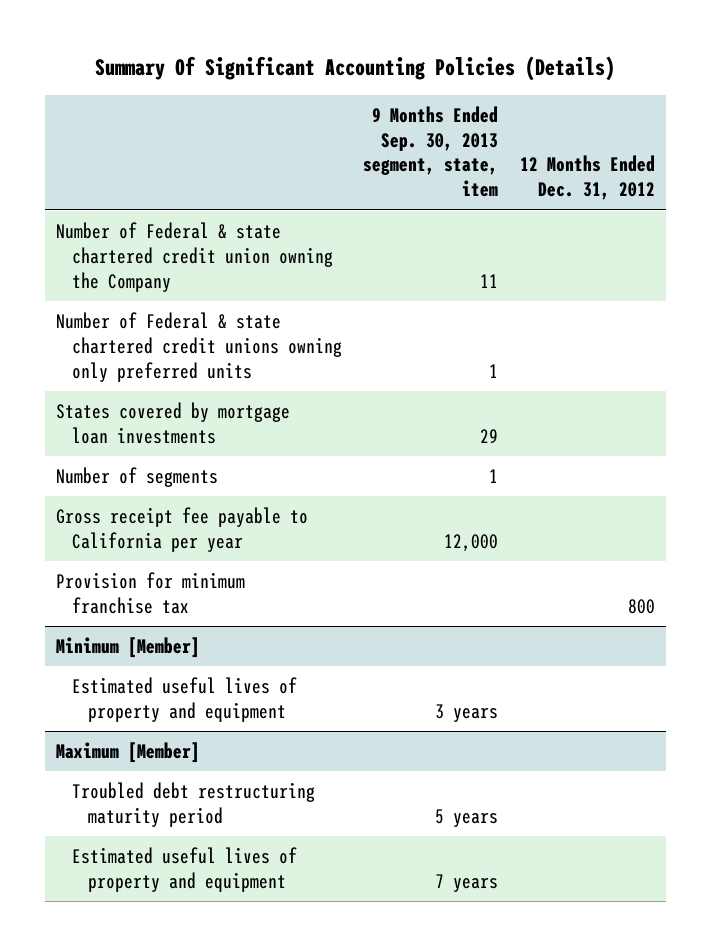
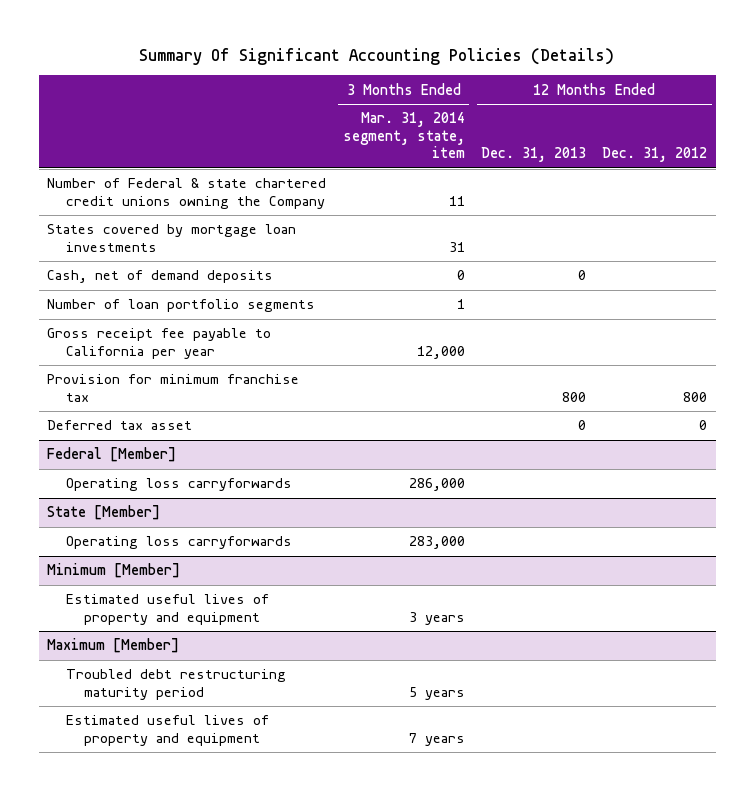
- | 9 Months Ended Sep. 30, 2013 segment, state, item | 12 Months Ended Dec. 31, 2012
+ | 3 Months Ended Mar. 31, 2014 segment, state, item | 12 Months Ended Dec. 31, 2013 | 12 Months Ended Dec. 31, 2012
- Number of Federal & state chartered credit union owning the Company | 11 |
- Number of Federal & state chartered credit unions owning only preferred units | 1 |
+ Number of Federal & state chartered credit unions owning the Company | 11 | |
- Number of segments | 1 |
+ Cash, net of demand deposits | 0 | 0 |
+ Number of loan portfolio segments | 1 | |
+ Deferred tax asset | | 0 | 0
+ Federal [Member]
+ Operating loss carryforwards | 286,000 | |
+ State [Member]
+ Operating loss carryforwards | 283,000 | |

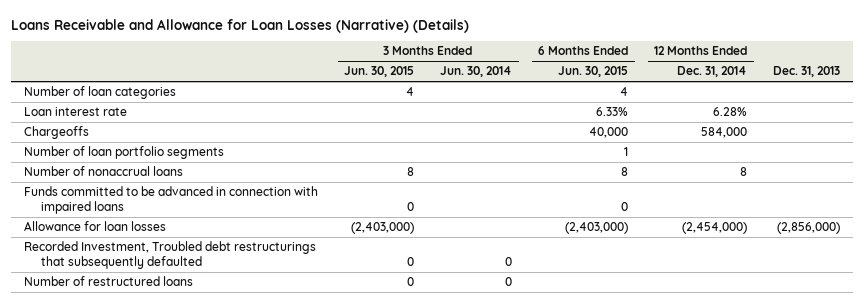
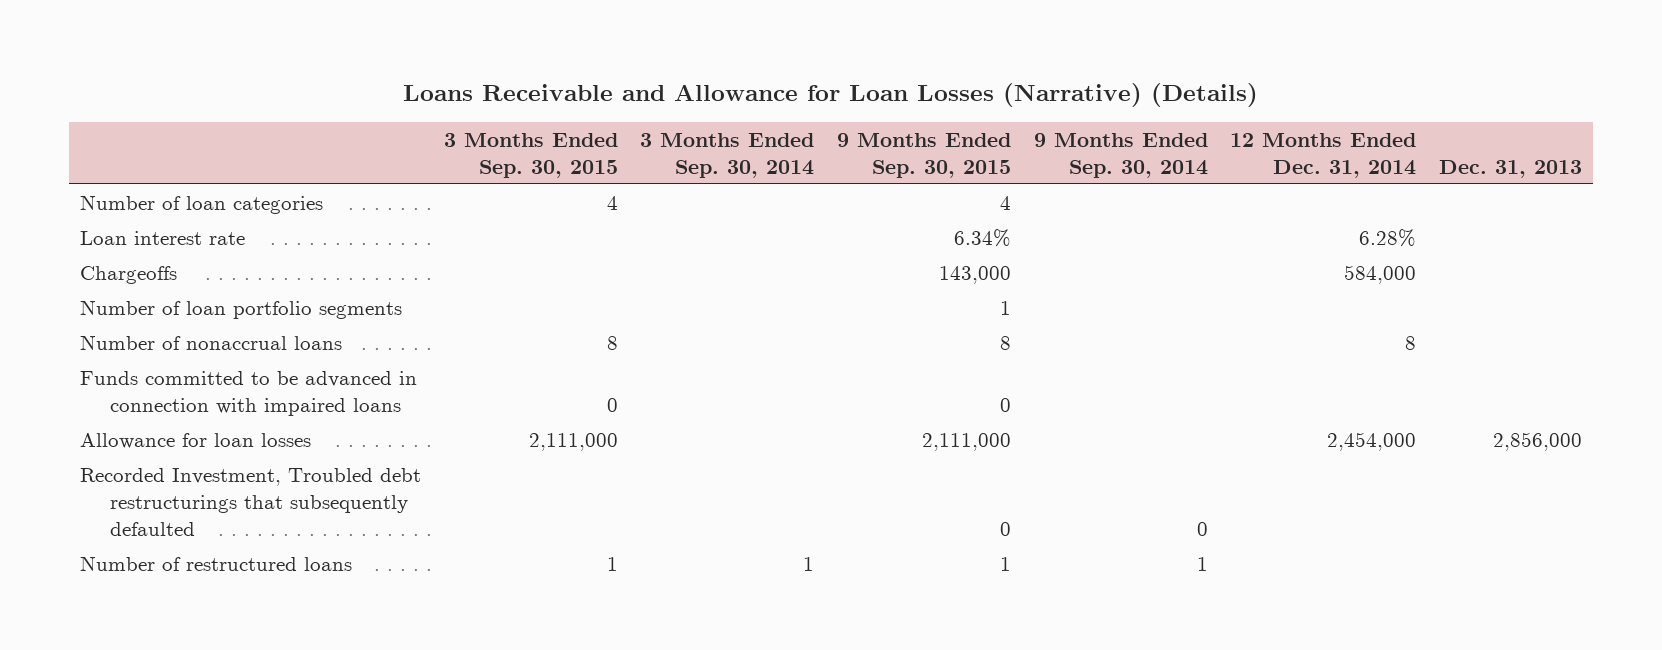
- | 3 Months Ended Jun. 30, 2015 | 3 Months Ended Jun. 30, 2014 | 6 Months Ended Jun. 30, 2015 | 12 Months Ended Dec. 31, 2014 | Dec. 31, 2013
+ | 3 Months Ended Sep. 30, 2015 | 3 Months Ended Sep. 30, 2014 | 9 Months Ended Sep. 30, 2015 | 9 Months Ended Sep. 30, 2014 | 12 Months Ended Dec. 31, 2014 | Dec. 31, 2013
- Allowance for loan losses | (2,403,000) | | (2,403,000) | (2,454,000) | (2,856,000)
+ Allowance for loan losses | 2,111,000 | | 2,111,000 | | 2,454,000 | 2,856,000

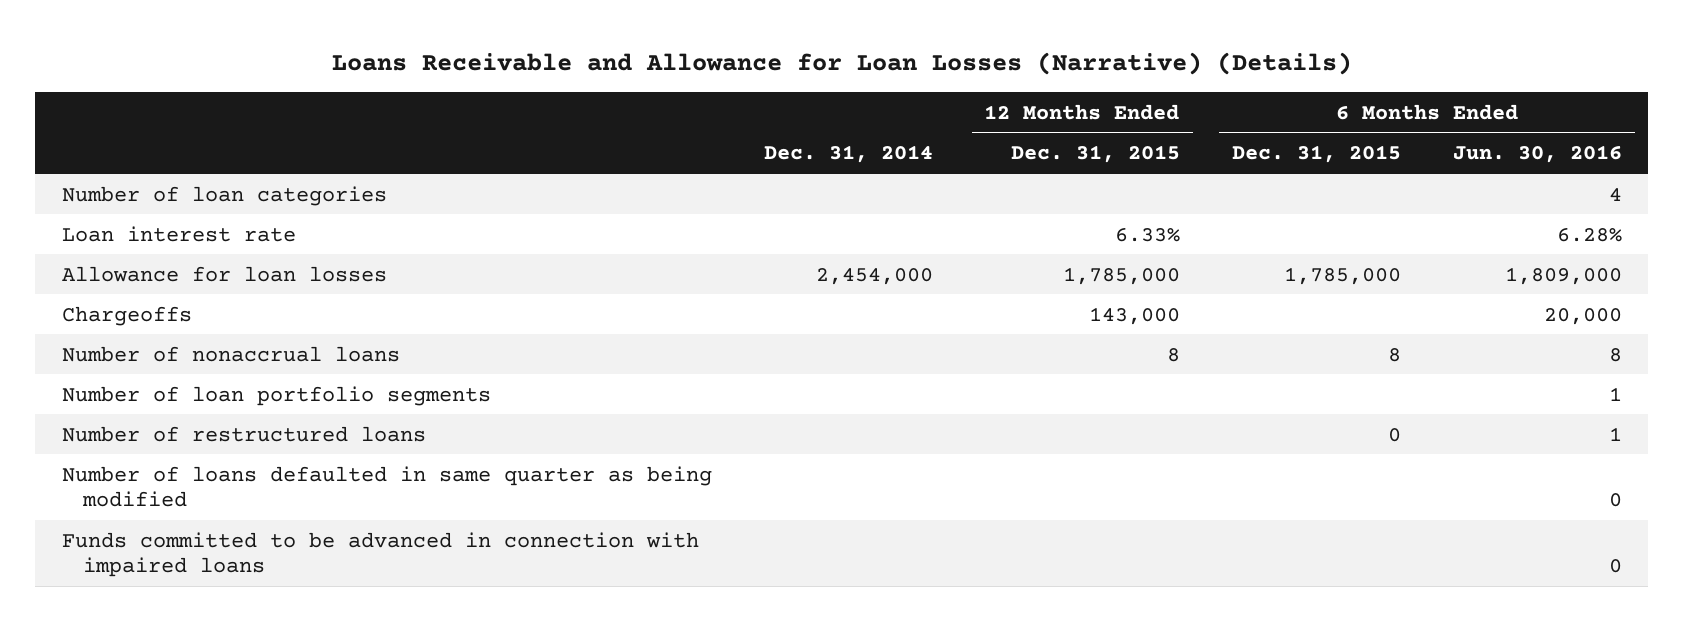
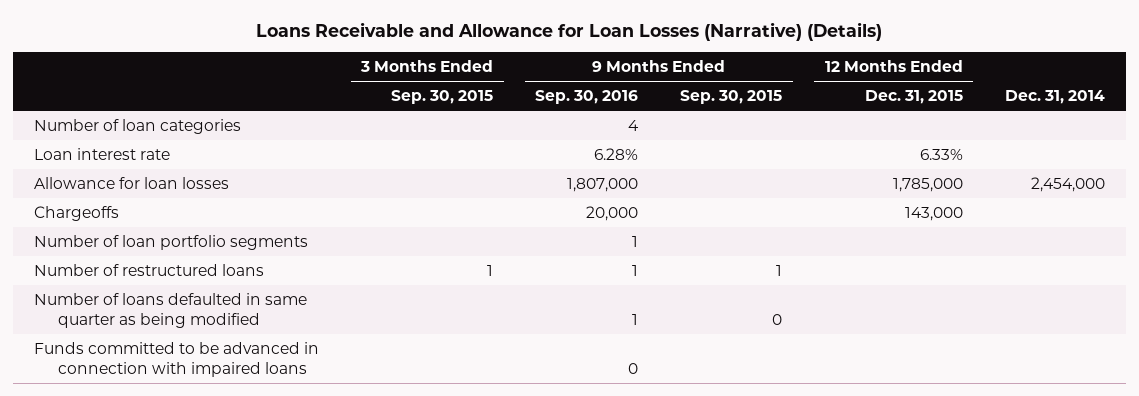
- | Dec. 31, 2014 | 12 Months Ended Dec. 31, 2015 | 6 Months Ended Dec. 31, 2015 | 6 Months Ended Jun. 30, 2016
+ | 3 Months Ended Sep. 30, 2015 | 9 Months Ended Sep. 30, 2016 | 9 Months Ended Sep. 30, 2015 | 12 Months Ended Dec. 31, 2015 | Dec. 31, 2014
- Number of nonaccrual loans | | 8 | 8 | 8

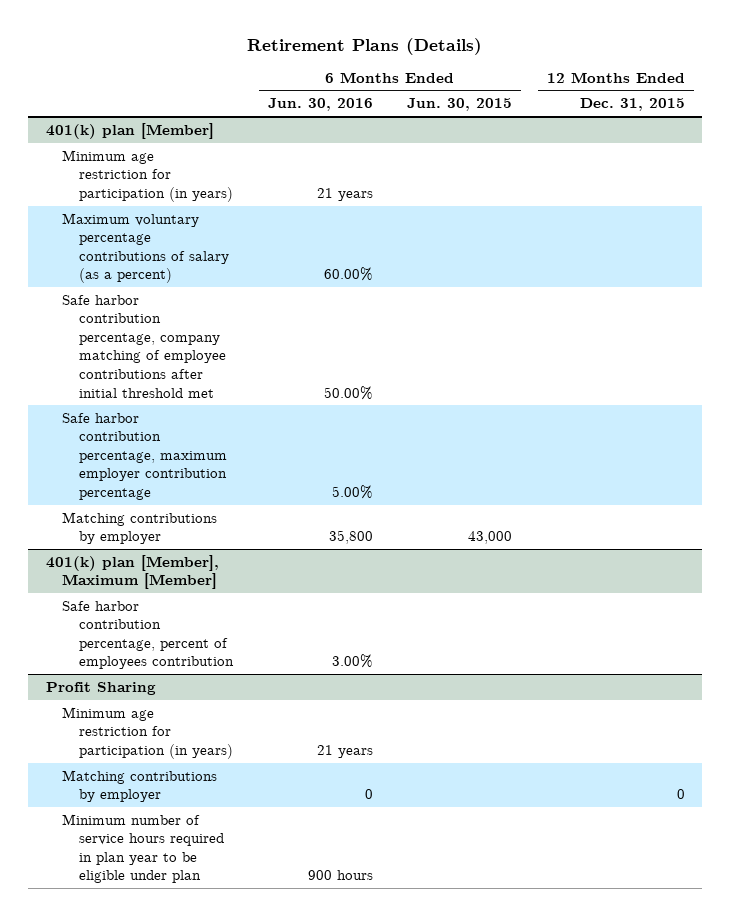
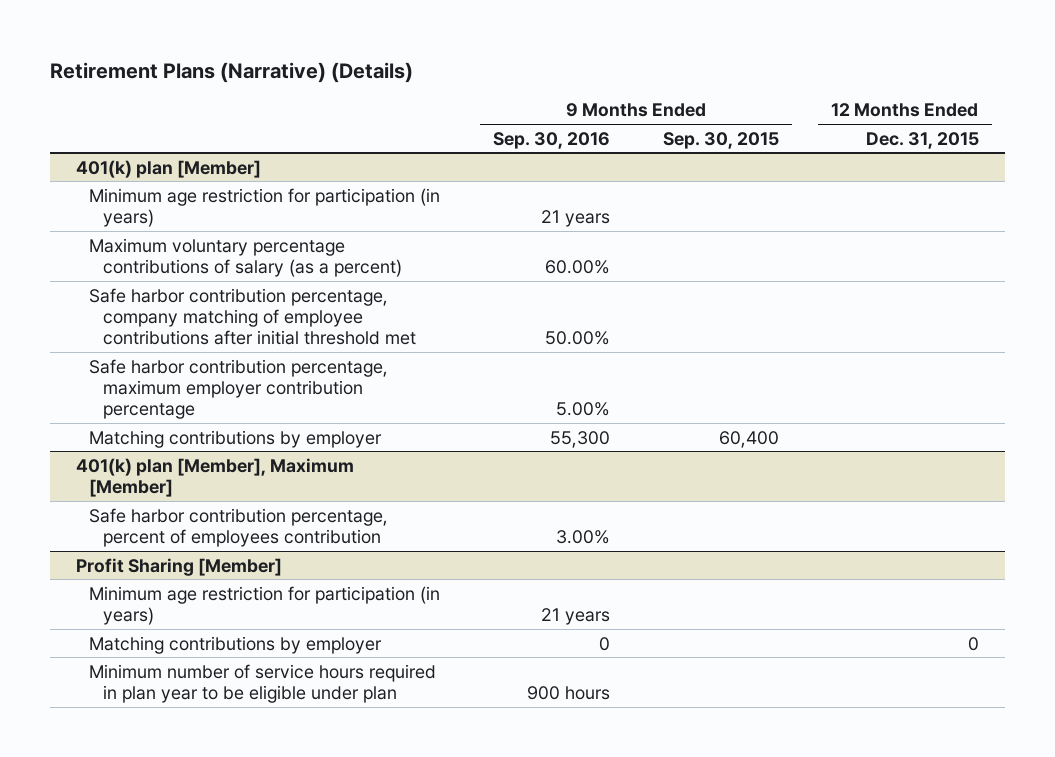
- Retirement Plans (Details)
+ Retirement Plans (Narrative) (Details)
- | 6 Months Ended Jun. 30, 2016 | 6 Months Ended Jun. 30, 2015 | 12 Months Ended Dec. 31, 2015
+ | 9 Months Ended Sep. 30, 2016 | 9 Months Ended Sep. 30, 2015 | 12 Months Ended Dec. 31, 2015
- Profit Sharing
+ Profit Sharing [Member]

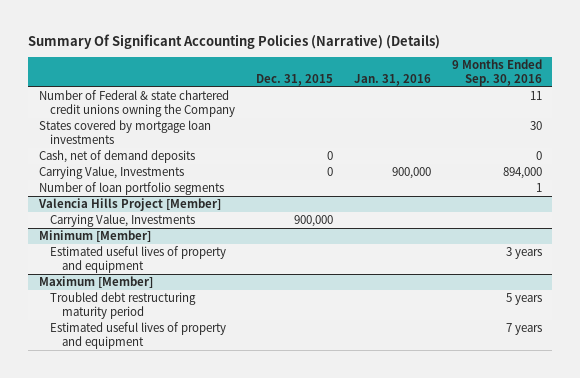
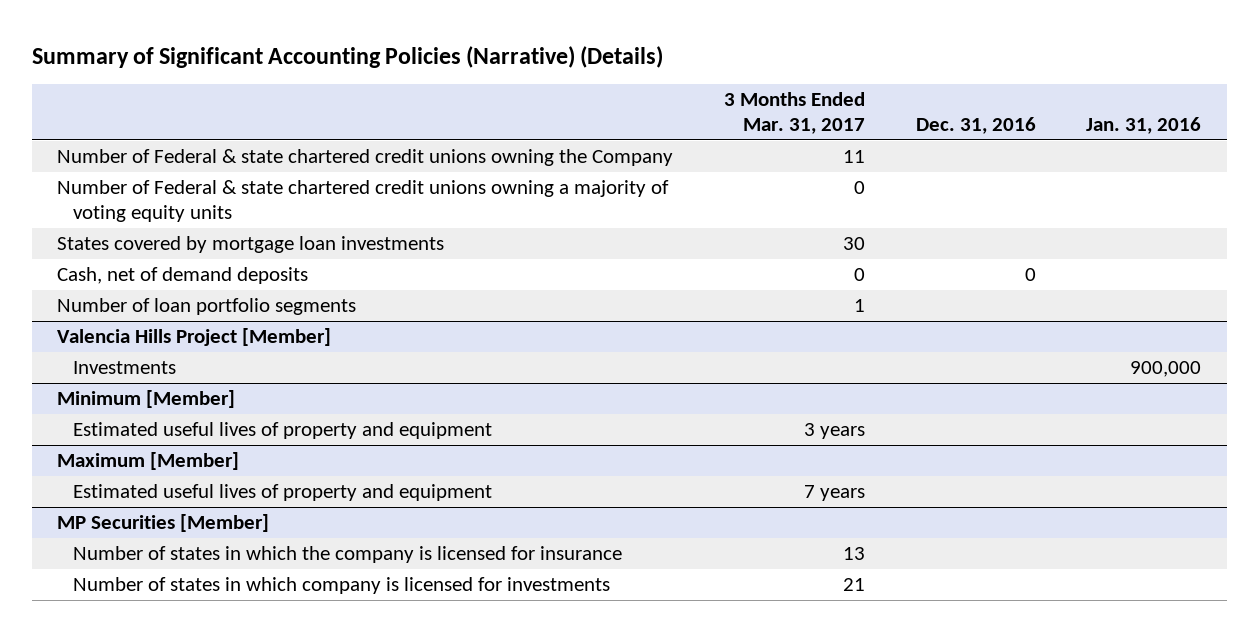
- Summary Of Significant Accounting Policies (Narrative) (Details)
+ Summary of Significant Accounting Policies (Narrative) (Details)
- | Dec. 31, 2015 | Jan. 31, 2016 | 9 Months Ended Sep. 30, 2016
+ | 3 Months Ended Mar. 31, 2017 | Dec. 31, 2016 | Jan. 31, 2016
+ Number of Federal & state chartered credit unions owning a majority of voting equity units | 0 | |
- Carrying Value, Investments | 0 | 900,000 | 894,000
@ Valencia Hills Project [Member]
- Carrying Value, Investments | 900,000 | |
+ Investments | | | 900,000
@ Maximum [Member]
- Troubled debt restructuring maturity period | | | 5 years
+ MP Securities [Member]
+ Number of states in which the company is licensed for insurance | 13 | |
+ Number of states in which company is licensed for investments | 21 | |

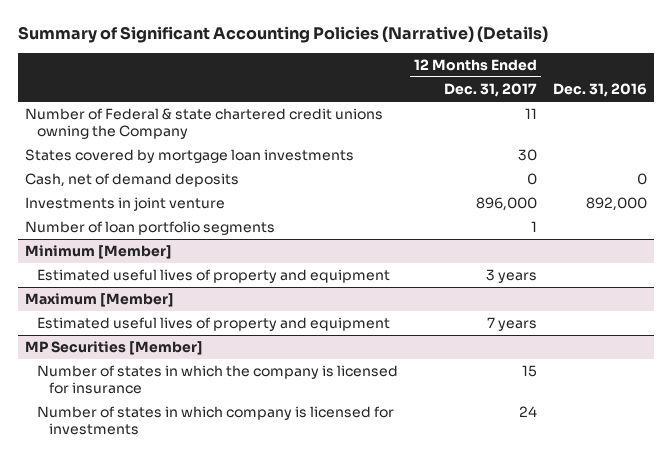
- | 3 Months Ended Mar. 31, 2017 | Dec. 31, 2016 | Jan. 31, 2016
+ | 12 Months Ended Dec. 31, 2017 | Dec. 31, 2016
- Number of Federal & state chartered credit unions owning a majority of voting equity units | 0 | |
+ Investments in joint venture | 896,000 | 892,000
- Valencia Hills Project [Member]
- Investments | | | 900,000

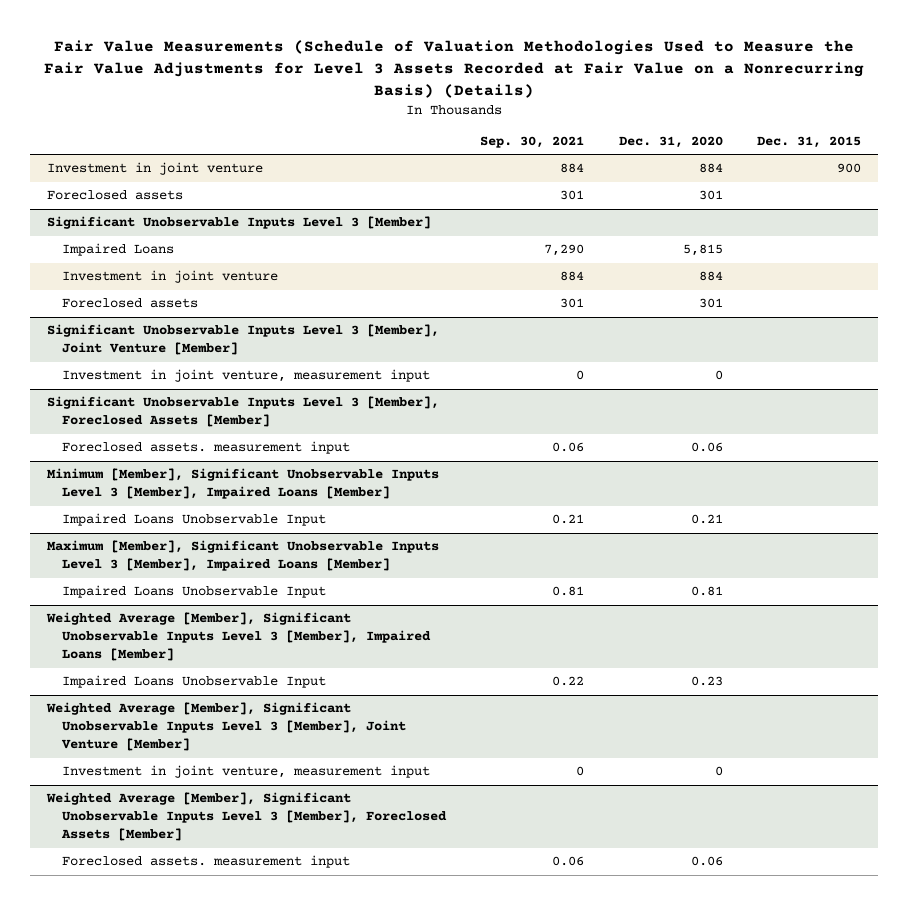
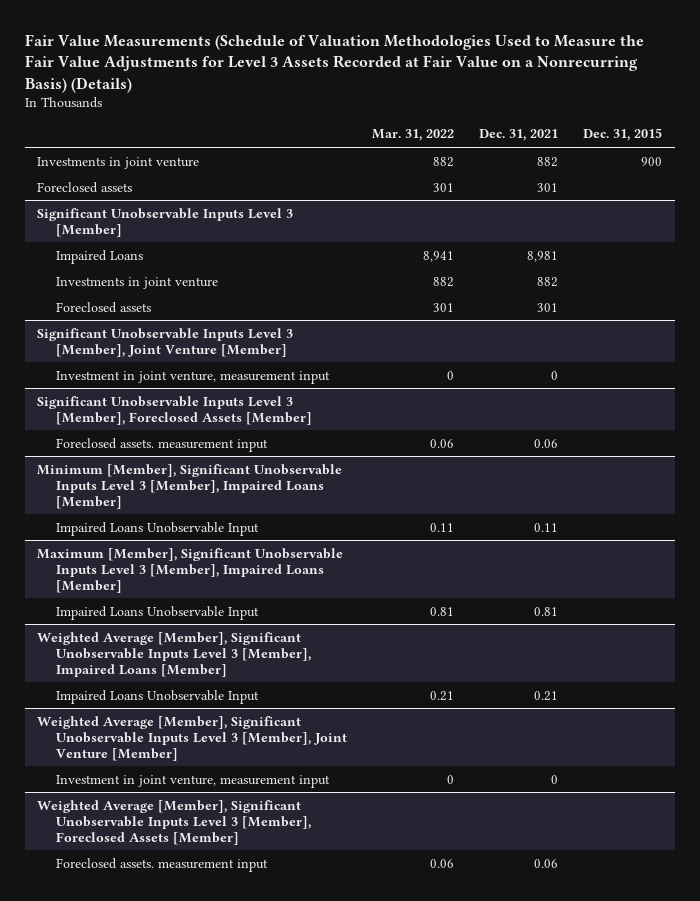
- | Sep. 30, 2021 | Dec. 31, 2020 | Dec. 31, 2015
+ | Mar. 31, 2022 | Dec. 31, 2021 | Dec. 31, 2015
- Investment in joint venture | 884 | 884 | 900
+ Investments in joint venture | 882 | 882 | 900
@ Significant Unobservable Inputs Level 3 [Member]
- Investment in joint venture | 884 | 884 |
+ Investments in joint venture | 882 | 882 |

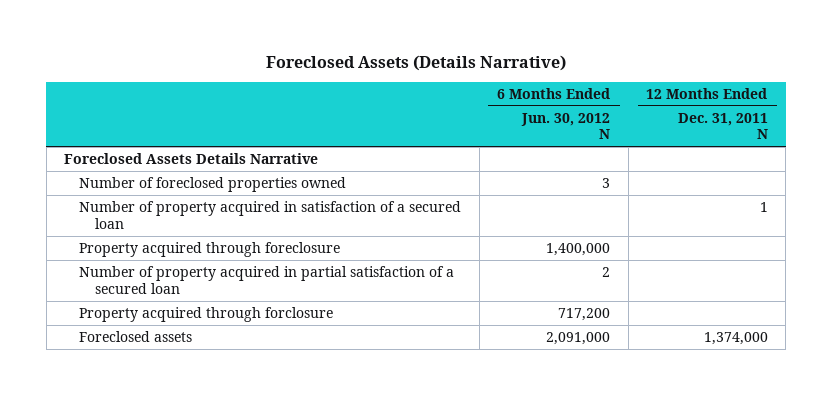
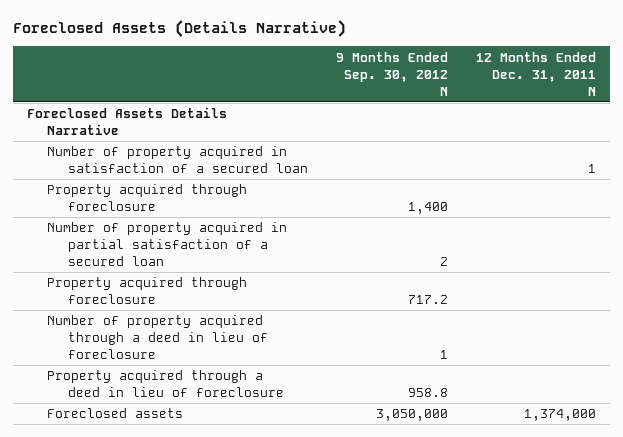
- | 6 Months Ended Jun. 30, 2012 N | 12 Months Ended Dec. 31, 2011 N
+ | 9 Months Ended Sep. 30, 2012 N | 12 Months Ended Dec. 31, 2011 N
- Number of foreclosed properties owned | 3 |
- Property acquired through forclosure | 717,200 |
+ Property acquired through foreclosure | 717.2 |
+ Number of property acquired through a deed in lieu of foreclosure | 1 |
+ Property acquired through a deed in lieu of foreclosure | 958.8 |

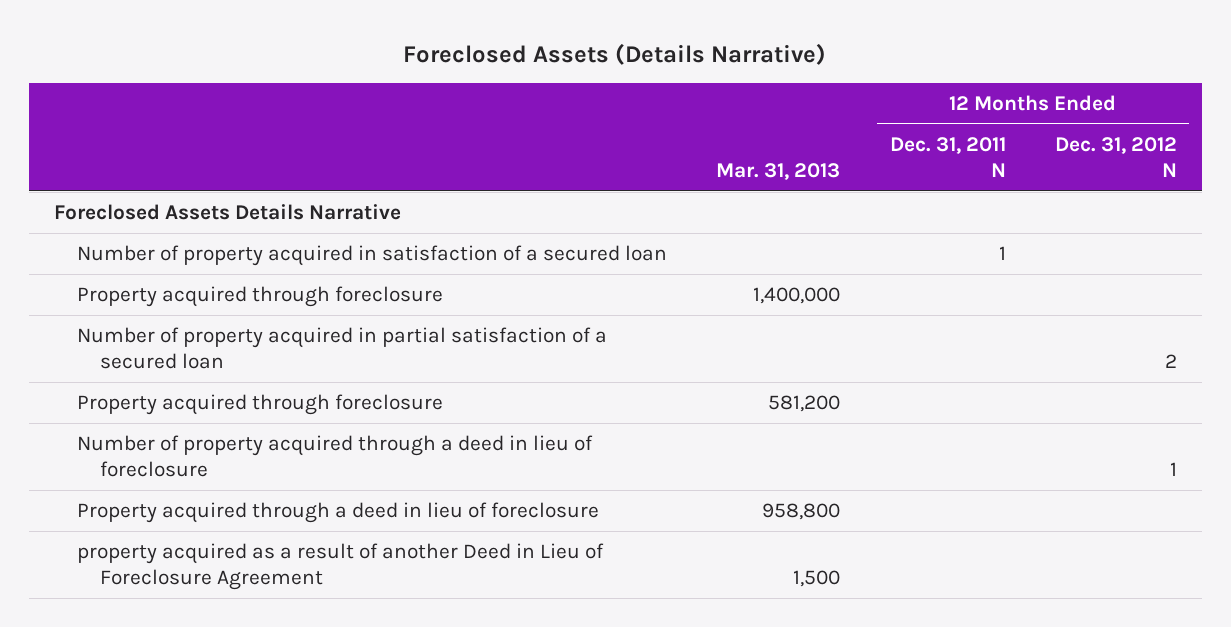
- | 9 Months Ended Sep. 30, 2012 N | 12 Months Ended Dec. 31, 2011 N
+ | Mar. 31, 2013 | 12 Months Ended Dec. 31, 2011 N | 12 Months Ended Dec. 31, 2012 N
- Foreclosed assets | 3,050,000 | 1,374,000
+ property acquired as a result of another Deed in Lieu of Foreclosure Agreement | 1,500 | |

